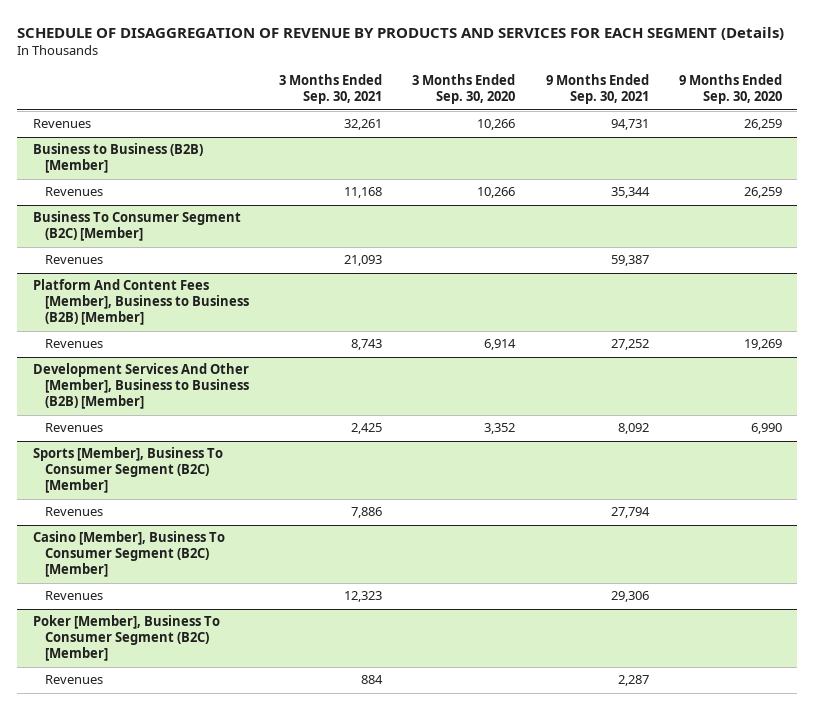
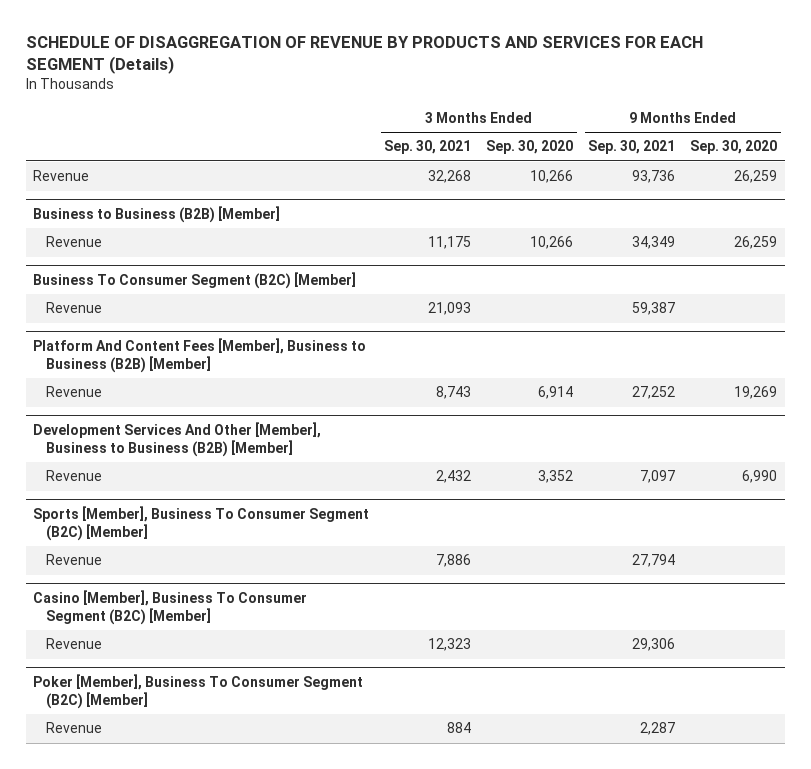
- Revenues | 32,261 | 10,266 | 94,731 | 26,259
+ Revenue | 32,268 | 10,266 | 93,736 | 26,259
@ Business to Business (B2B) [Member]
- Revenues | 11,168 | 10,266 | 35,344 | 26,259
+ Revenue | 11,175 | 10,266 | 34,349 | 26,259
@ Business To Consumer Segment (B2C) [Member]
- Revenues | 21,093 | | 59,387 |
+ Revenue | 21,093 | | 59,387 |
@ Platform And Content Fees [Member], Business to Business (B2B) [Member]
- Revenues | 8,743 | 6,914 | 27,252 | 19,269
+ Revenue | 8,743 | 6,914 | 27,252 | 19,269
@ Development Services And Other [Member], Business to Business (B2B) [Member]
- Revenues | 2,425 | 3,352 | 8,092 | 6,990
+ Revenue | 2,432 | 3,352 | 7,097 | 6,990
@ Sports [Member], Business To Consumer Segment (B2C) [Member]
- Revenues | 7,886 | | 27,794 |
+ Revenue | 7,886 | | 27,794 |
@ Casino [Member], Business To Consumer Segment (B2C) [Member]
- Revenues | 12,323 | | 29,306 |
+ Revenue | 12,323 | | 29,306 |
@ Poker [Member], Business To Consumer Segment (B2C) [Member]
- Revenues | 884 | | 2,287 |
+ Revenue | 884 | | 2,287 |

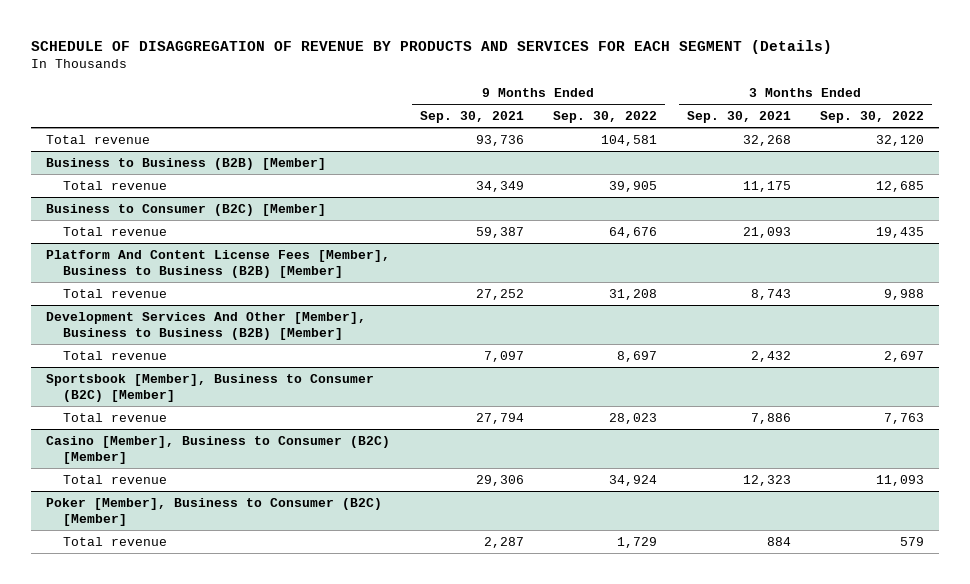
- | 3 Months Ended Sep. 30, 2021 | 3 Months Ended Sep. 30, 2020 | 9 Months Ended Sep. 30, 2021 | 9 Months Ended Sep. 30, 2020
+ | 9 Months Ended Sep. 30, 2021 | 9 Months Ended Sep. 30, 2022 | 3 Months Ended Sep. 30, 2021 | 3 Months Ended Sep. 30, 2022
- Revenue | 32,268 | 10,266 | 93,736 | 26,259
+ Total revenue | 93,736 | 104,581 | 32,268 | 32,120
@ Business to Business (B2B) [Member]
- Revenue | 11,175 | 10,266 | 34,349 | 26,259
- Business To Consumer Segment (B2C) [Member]
- Revenue | 21,093 | | 59,387 |
- Platform And Content Fees [Member], Business to Business (B2B) [Member]
- Revenue | 8,743 | 6,914 | 27,252 | 19,269
@ Business to Business (B2B) [Member]
+ Total revenue | 34,349 | 39,905 | 11,175 | 12,685
+ Business to Consumer (B2C) [Member]
+ Total revenue | 59,387 | 64,676 | 21,093 | 19,435
+ Platform And Content License Fees [Member], Business to Business (B2B) [Member]
+ Total revenue | 27,252 | 31,208 | 8,743 | 9,988
@ Development Services And Other [Member], Business to Business (B2B) [Member]
- Revenue | 2,432 | 3,352 | 7,097 | 6,990
- Sports [Member], Business To Consumer Segment (B2C) [Member]
- Revenue | 7,886 | | 27,794 |
- Casino [Member], Business To Consumer Segment (B2C) [Member]
- Revenue | 12,323 | | 29,306 |
- Poker [Member], Business To Consumer Segment (B2C) [Member]
- Revenue | 884 | | 2,287 |
@ Development Services And Other [Member], Business to Business (B2B) [Member]
+ Total revenue | 7,097 | 8,697 | 2,432 | 2,697
+ Sportsbook [Member], Business to Consumer (B2C) [Member]
+ Total revenue | 27,794 | 28,023 | 7,886 | 7,763
+ Casino [Member], Business to Consumer (B2C) [Member]
+ Total revenue | 29,306 | 34,924 | 12,323 | 11,093
+ Poker [Member], Business to Consumer (B2C) [Member]
+ Total revenue | 2,287 | 1,729 | 884 | 579

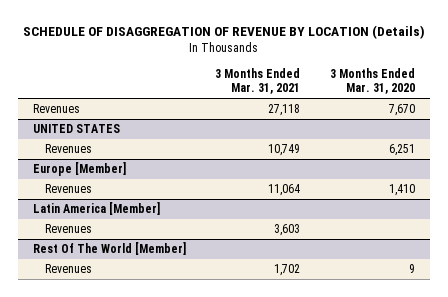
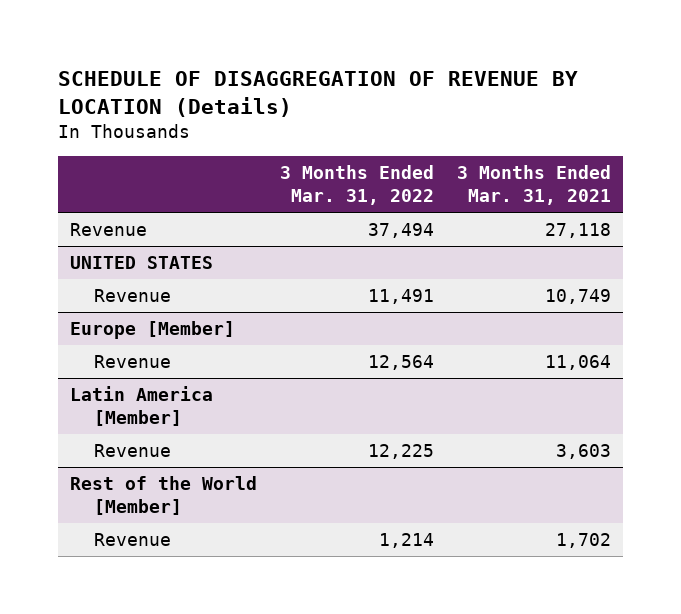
- | 3 Months Ended Mar. 31, 2021 | 3 Months Ended Mar. 31, 2020
+ | 3 Months Ended Mar. 31, 2022 | 3 Months Ended Mar. 31, 2021
- Revenues | 27,118 | 7,670
+ Revenue | 37,494 | 27,118
@ UNITED STATES
- Revenues | 10,749 | 6,251
+ Revenue | 11,491 | 10,749
@ Europe [Member]
- Revenues | 11,064 | 1,410
+ Revenue | 12,564 | 11,064
@ Latin America [Member]
- Revenues | 3,603 |
- Rest Of The World [Member]
- Revenues | 1,702 | 9
@ Latin America [Member]
+ Revenue | 12,225 | 3,603
+ Rest of the World [Member]
+ Revenue | 1,214 | 1,702

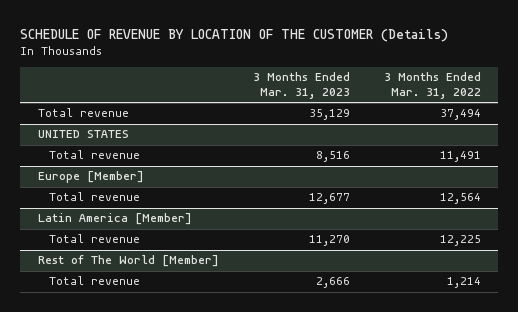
- SCHEDULE OF DISAGGREGATION OF REVENUE BY LOCATION (Details)
+ SCHEDULE OF REVENUE BY LOCATION OF THE CUSTOMER (Details)
- | 3 Months Ended Mar. 31, 2022 | 3 Months Ended Mar. 31, 2021
+ | 3 Months Ended Mar. 31, 2023 | 3 Months Ended Mar. 31, 2022
- Revenue | 37,494 | 27,118
+ Total revenue | 35,129 | 37,494
@ UNITED STATES
- Revenue | 11,491 | 10,749
+ Total revenue | 8,516 | 11,491
@ Europe [Member]
- Revenue | 12,564 | 11,064
+ Total revenue | 12,677 | 12,564
@ Latin America [Member]
- Revenue | 12,225 | 3,603
- Rest of the World [Member]
- Revenue | 1,214 | 1,702
@ Latin America [Member]
+ Total revenue | 11,270 | 12,225
+ Rest of The World [Member]
+ Total revenue | 2,666 | 1,214

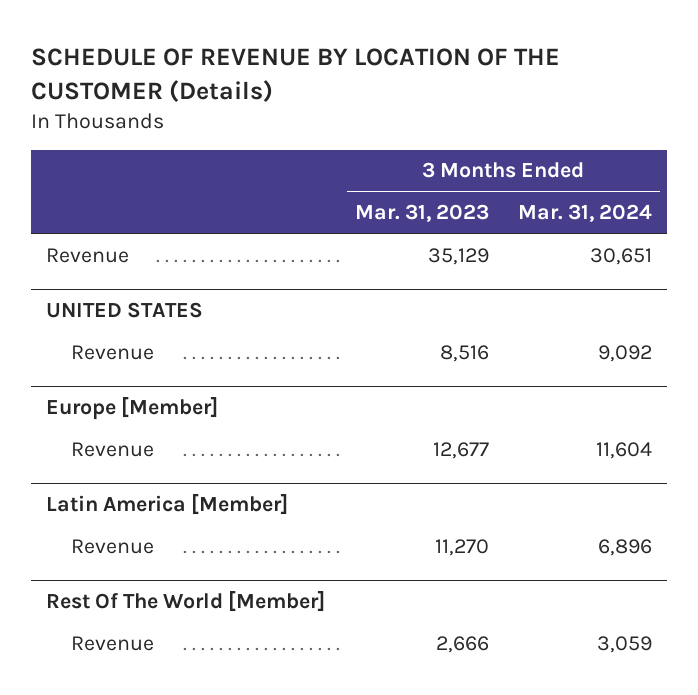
- | 3 Months Ended Mar. 31, 2023 | 3 Months Ended Mar. 31, 2022
+ | 3 Months Ended Mar. 31, 2023 | 3 Months Ended Mar. 31, 2024
- Total revenue | 35,129 | 37,494
+ Revenue | 35,129 | 30,651
@ UNITED STATES
- Total revenue | 8,516 | 11,491
+ Revenue | 8,516 | 9,092
@ Europe [Member]
- Total revenue | 12,677 | 12,564
+ Revenue | 12,677 | 11,604
@ Latin America [Member]
- Total revenue | 11,270 | 12,225
- Rest of The World [Member]
- Total revenue | 2,666 | 1,214
@ Latin America [Member]
+ Revenue | 11,270 | 6,896
+ Rest Of The World [Member]
+ Revenue | 2,666 | 3,059

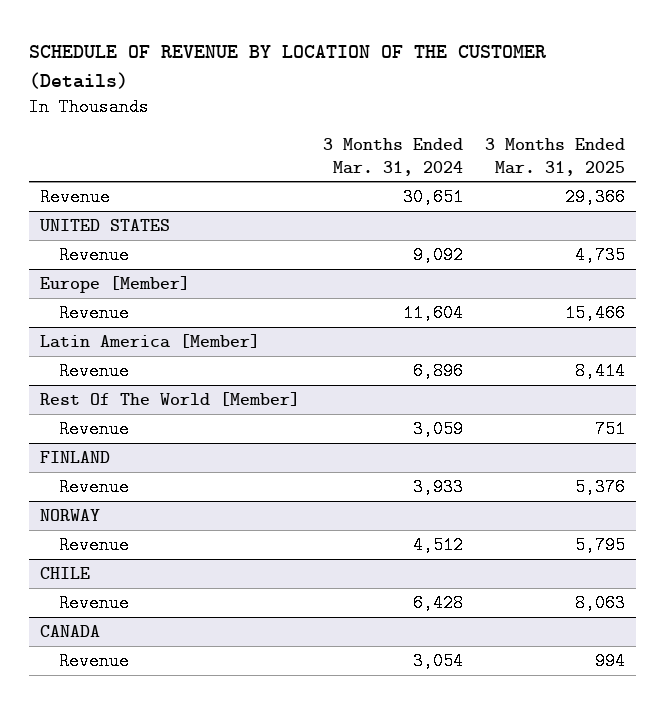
- | 3 Months Ended Mar. 31, 2023 | 3 Months Ended Mar. 31, 2024
+ | 3 Months Ended Mar. 31, 2024 | 3 Months Ended Mar. 31, 2025
+ FINLAND
+ Revenue | 3,933 | 5,376
+ NORWAY
+ Revenue | 4,512 | 5,795
+ CHILE
+ Revenue | 6,428 | 8,063
+ CANADA
+ Revenue | 3,054 | 994

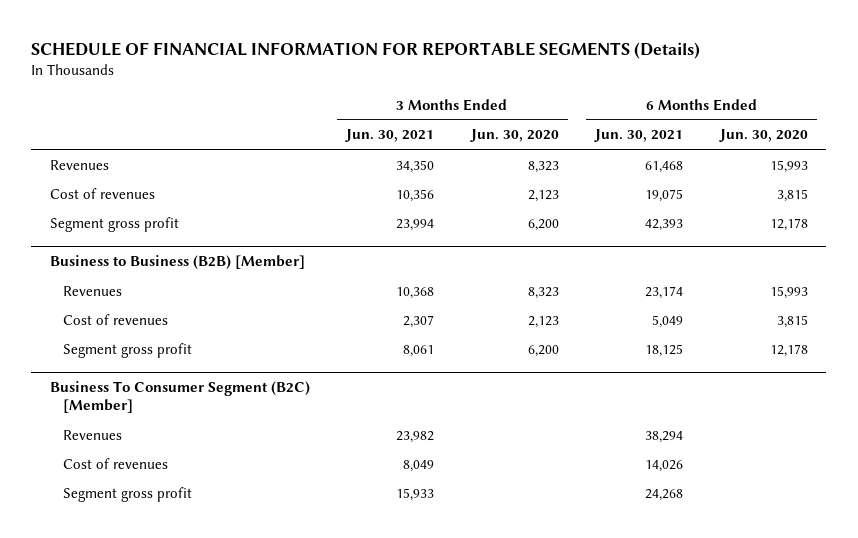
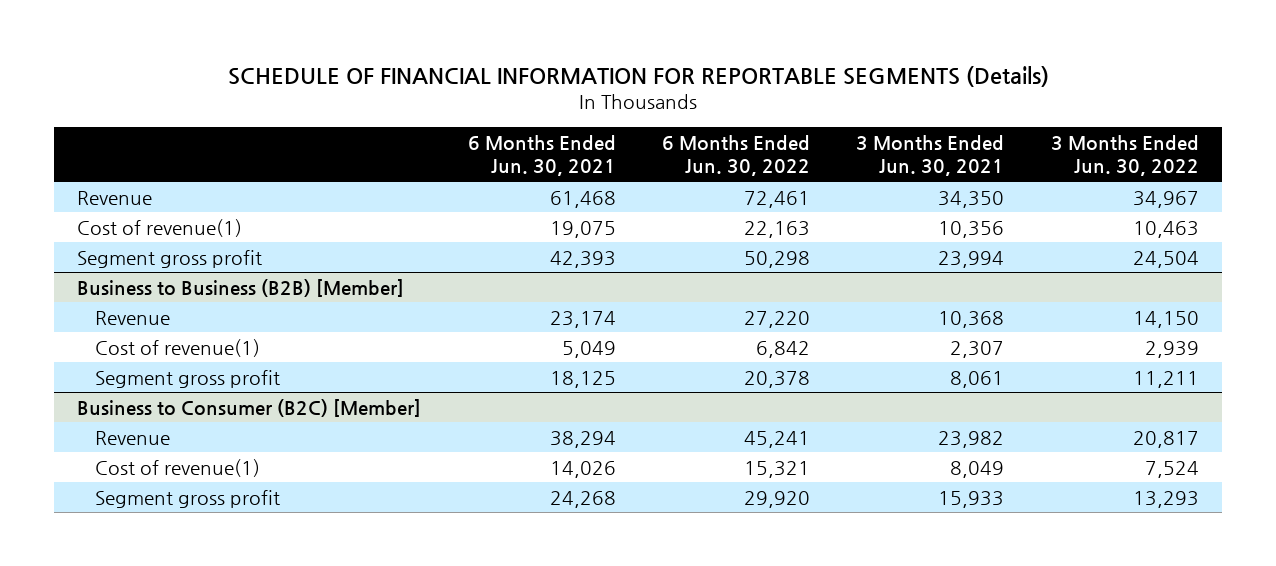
- | 3 Months Ended Jun. 30, 2021 | 3 Months Ended Jun. 30, 2020 | 6 Months Ended Jun. 30, 2021 | 6 Months Ended Jun. 30, 2020
+ | 6 Months Ended Jun. 30, 2021 | 6 Months Ended Jun. 30, 2022 | 3 Months Ended Jun. 30, 2021 | 3 Months Ended Jun. 30, 2022
- Revenues | 34,350 | 8,323 | 61,468 | 15,993
- Cost of revenues | 10,356 | 2,123 | 19,075 | 3,815
+ Revenue | 61,468 | 72,461 | 34,350 | 34,967
+ Cost of revenue(1) | 19,075 | 22,163 | 10,356 | 10,463
@ Business to Business (B2B) [Member]
- Revenues | 10,368 | 8,323 | 23,174 | 15,993
- Cost of revenues | 2,307 | 2,123 | 5,049 | 3,815
+ Revenue | 23,174 | 27,220 | 10,368 | 14,150
+ Cost of revenue(1) | 5,049 | 6,842 | 2,307 | 2,939
- Business To Consumer Segment (B2C) [Member]
- Revenues | 23,982 | | 38,294 |
- Cost of revenues | 8,049 | | 14,026 |
+ Business to Consumer (B2C) [Member]
+ Revenue | 38,294 | 45,241 | 23,982 | 20,817
+ Cost of revenue(1) | 14,026 | 15,321 | 8,049 | 7,524

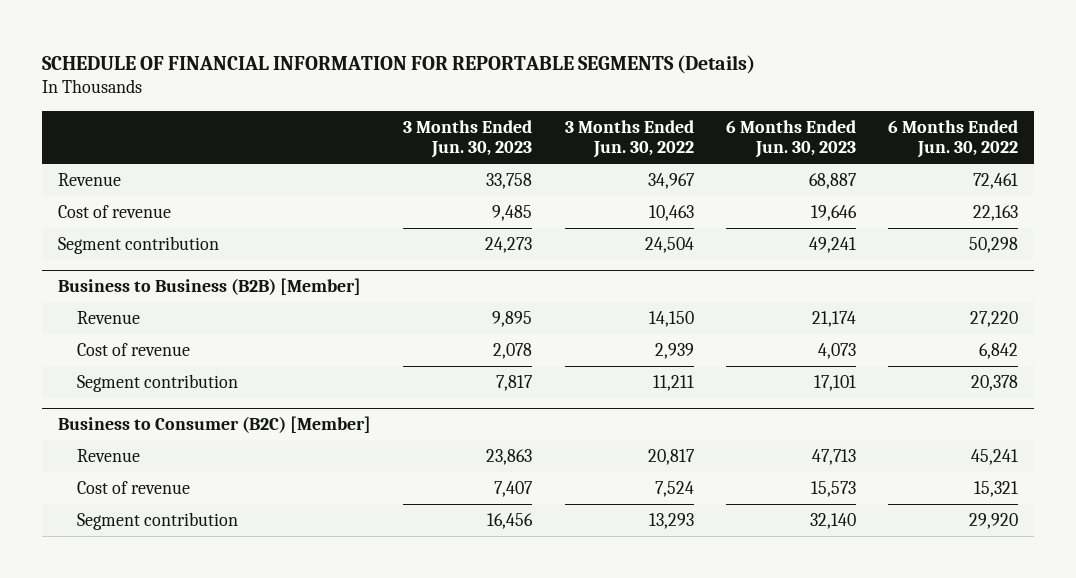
- | 6 Months Ended Jun. 30, 2021 | 6 Months Ended Jun. 30, 2022 | 3 Months Ended Jun. 30, 2021 | 3 Months Ended Jun. 30, 2022
+ | 3 Months Ended Jun. 30, 2023 | 3 Months Ended Jun. 30, 2022 | 6 Months Ended Jun. 30, 2023 | 6 Months Ended Jun. 30, 2022
- Cost of revenue(1) | 19,075 | 22,163 | 10,356 | 10,463
- Segment gross profit | 42,393 | 50,298 | 23,994 | 24,504
+ Cost of revenue | 9,485 | 10,463 | 19,646 | 22,163
+ Segment contribution | 24,273 | 24,504 | 49,241 | 50,298
@ Business to Business (B2B) [Member]
- Cost of revenue(1) | 5,049 | 6,842 | 2,307 | 2,939
- Segment gross profit | 18,125 | 20,378 | 8,061 | 11,211
+ Cost of revenue | 2,078 | 2,939 | 4,073 | 6,842
+ Segment contribution | 7,817 | 11,211 | 17,101 | 20,378
@ Business to Consumer (B2C) [Member]
- Cost of revenue(1) | 14,026 | 15,321 | 8,049 | 7,524
- Segment gross profit | 24,268 | 29,920 | 15,933 | 13,293
+ Cost of revenue | 7,407 | 7,524 | 15,573 | 15,321
+ Segment contribution | 16,456 | 13,293 | 32,140 | 29,920

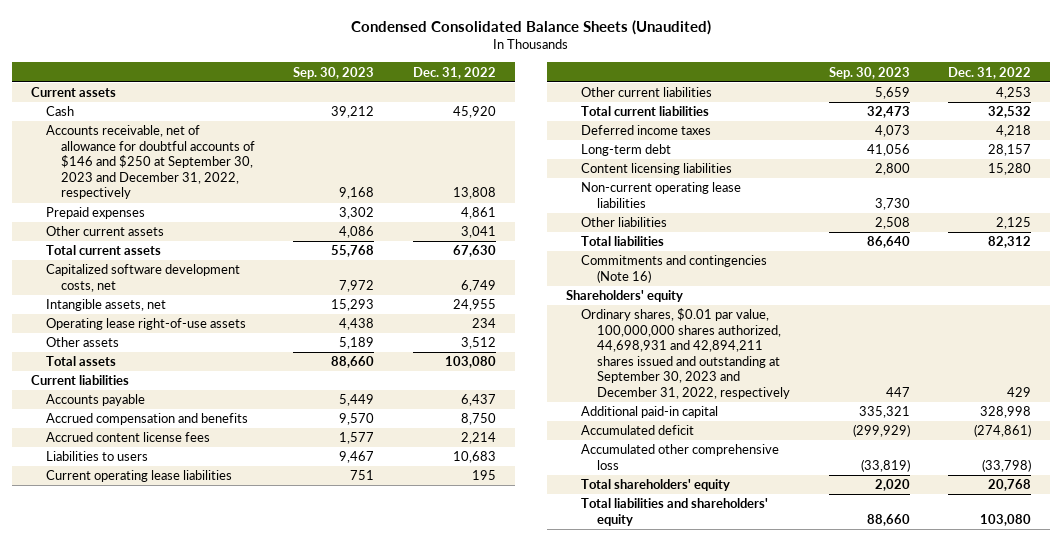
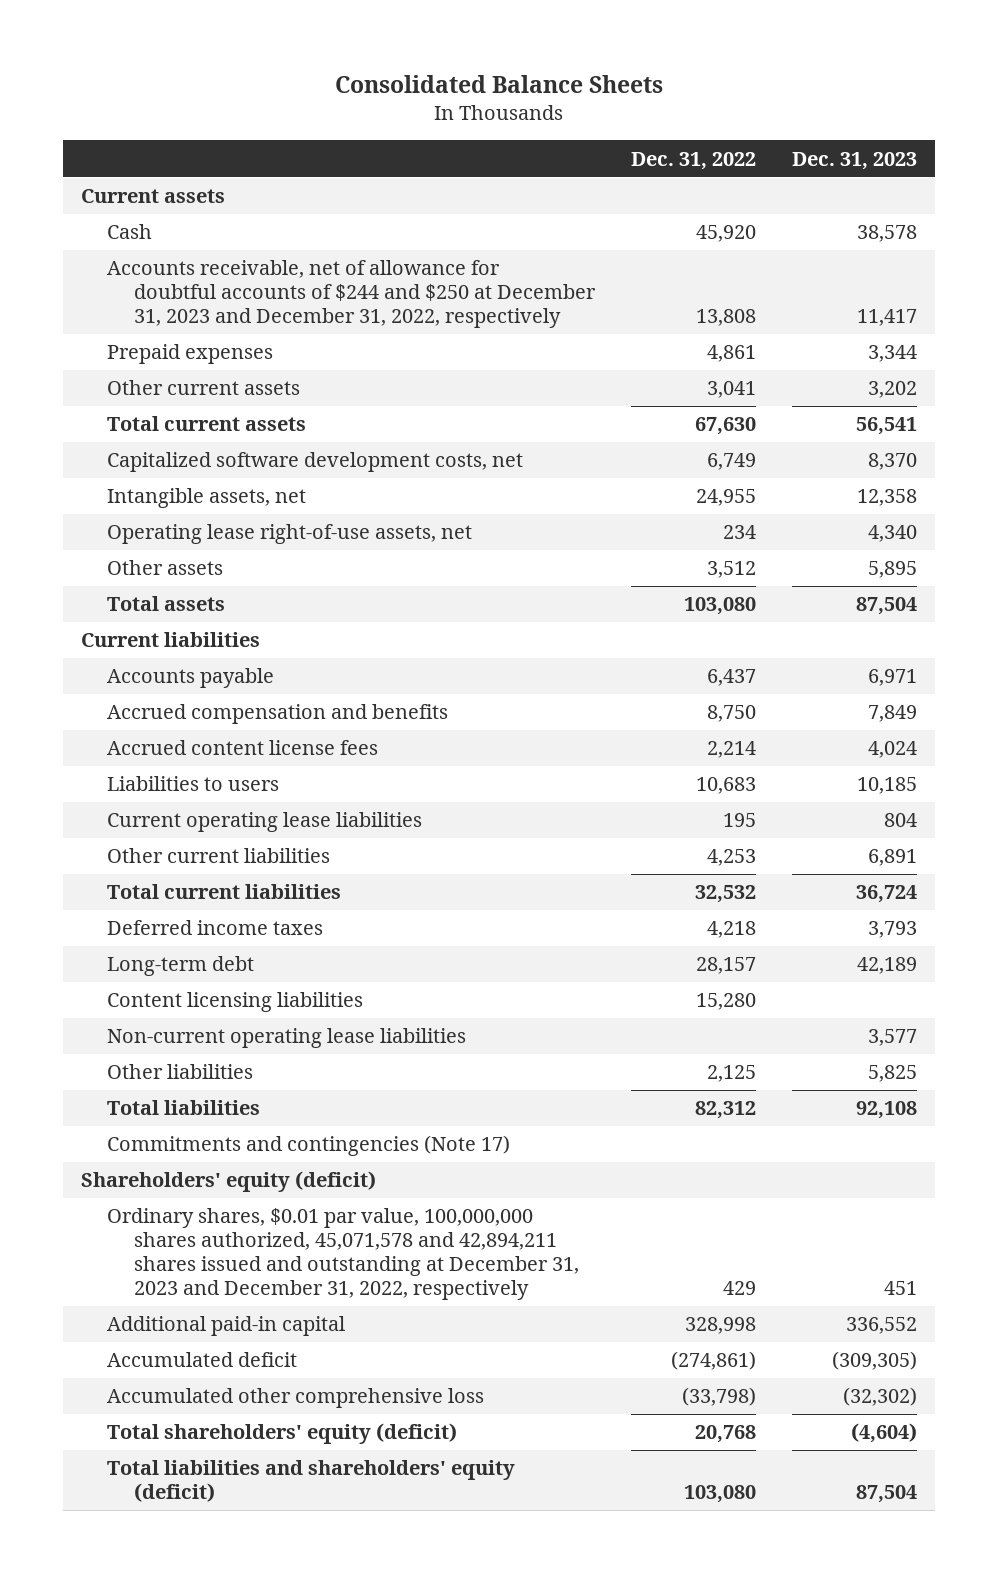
- Condensed Consolidated Balance Sheets (Unaudited)
+ Consolidated Balance Sheets
- | Sep. 30, 2023 | Dec. 31, 2022
+ | Dec. 31, 2022 | Dec. 31, 2023
- Accounts receivable, net of allowance for doubtful accounts of $146 and $250 at September 30, 2023 and December 31, 2022, respectively | 9,168 | 13,808
+ Accounts receivable, net of allowance for doubtful accounts of $244 and $250 at December 31, 2023 and December 31, 2022, respectively | 13,808 | 11,417
- Operating lease right-of-use assets | 4,438 | 234
+ Operating lease right-of-use assets, net | 234 | 4,340
- Commitments and contingencies (Note 16)
- Shareholders' equity
- Ordinary shares, $0.01 par value, 100,000,000 shares authorized, 44,698,931 and 42,894,211 shares issued and outstanding at September 30, 2023 and December 31, 2022, respectively | 447 | 429
+ Commitments and contingencies (Note 17)
+ Shareholders' equity (deficit)
+ Ordinary shares, $0.01 par value, 100,000,000 shares authorized, 45,071,578 and 42,894,211 shares issued and outstanding at December 31, 2023 and December 31, 2022, respectively | 429 | 451
- Total shareholders' equity | 2,020 | 20,768
- Total liabilities and shareholders' equity | 88,660 | 103,080
+ Total shareholders' equity (deficit) | 20,768 | (4,604)
+ Total liabilities and shareholders' equity (deficit) | 103,080 | 87,504

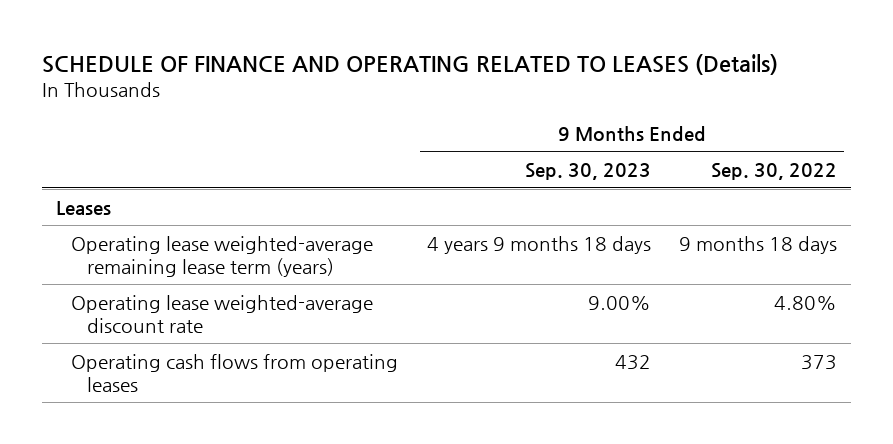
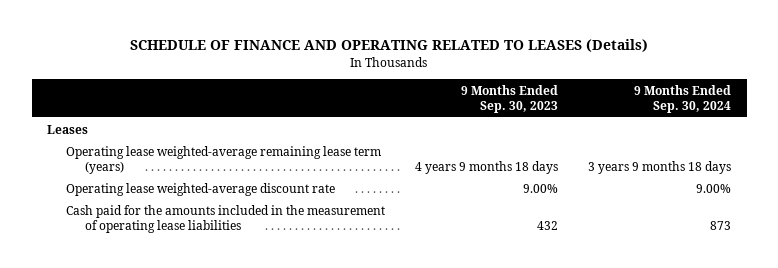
- | 9 Months Ended Sep. 30, 2023 | 9 Months Ended Sep. 30, 2022
+ | 9 Months Ended Sep. 30, 2023 | 9 Months Ended Sep. 30, 2024
- Operating cash flows from operating leases | 432 | 373
+ Cash paid for the amounts included in the measurement of operating lease liabilities | 432 | 873

